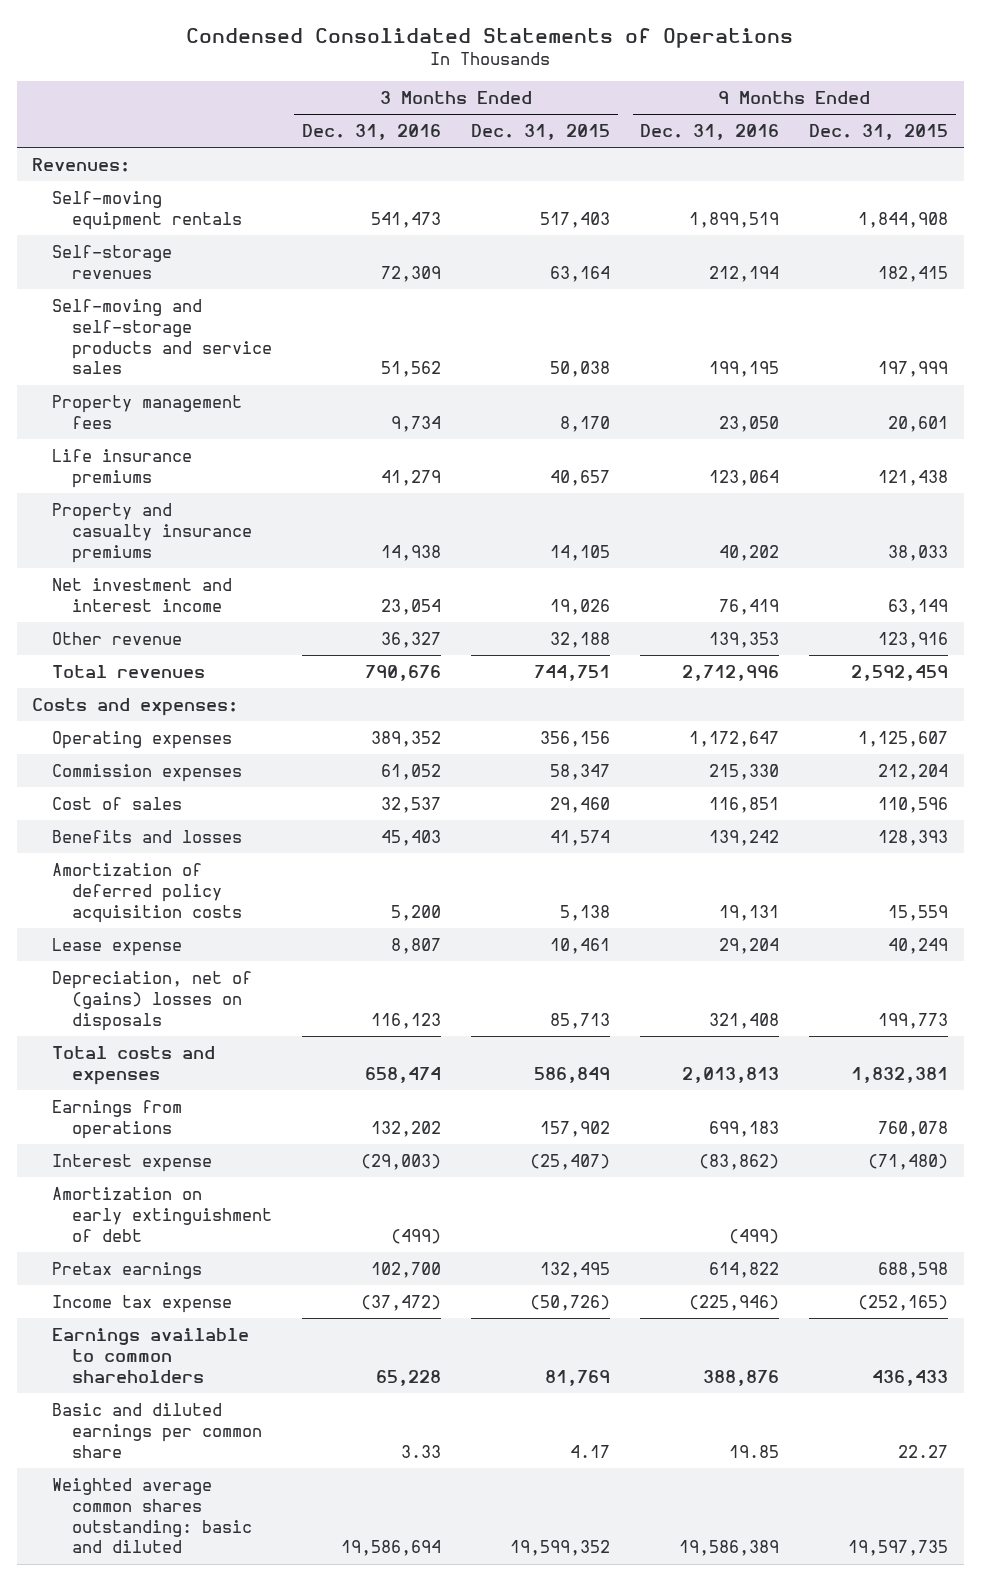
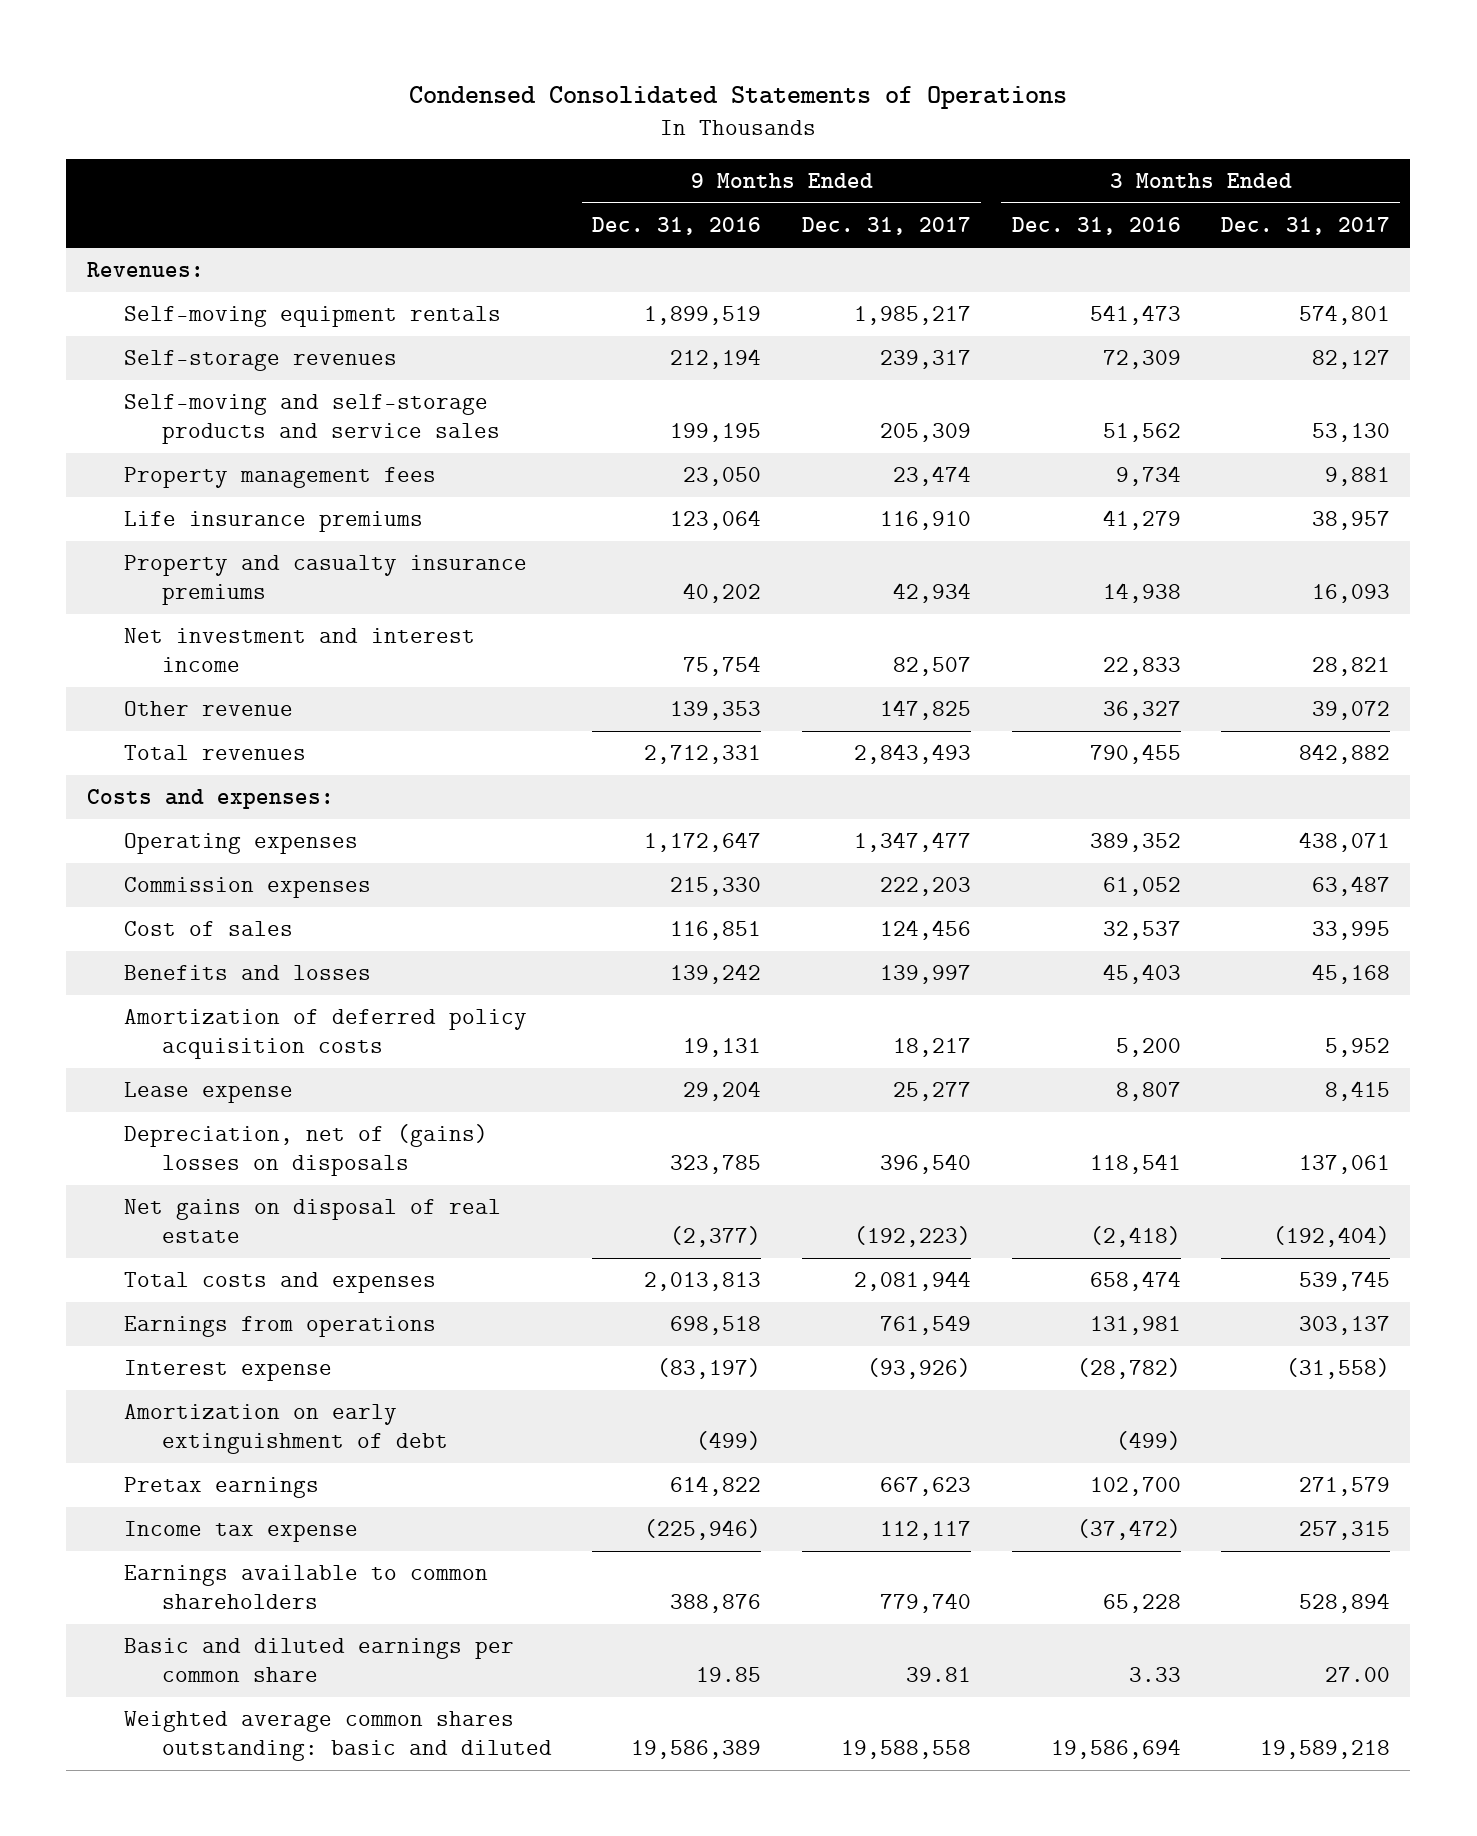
- | 3 Months Ended Dec. 31, 2016 | 3 Months Ended Dec. 31, 2015 | 9 Months Ended Dec. 31, 2016 | 9 Months Ended Dec. 31, 2015
+ | 9 Months Ended Dec. 31, 2016 | 9 Months Ended Dec. 31, 2017 | 3 Months Ended Dec. 31, 2016 | 3 Months Ended Dec. 31, 2017
- Net investment and interest income | 23,054 | 19,026 | 76,419 | 63,149
+ Net investment and interest income | 75,754 | 82,507 | 22,833 | 28,821
- Total revenues | 790,676 | 744,751 | 2,712,996 | 2,592,459
+ Total revenues | 2,712,331 | 2,843,493 | 790,455 | 842,882
- Depreciation, net of (gains) losses on disposals | 116,123 | 85,713 | 321,408 | 199,773
+ Depreciation, net of (gains) losses on disposals | 323,785 | 396,540 | 118,541 | 137,061
+ Net gains on disposal of real estate | (2,377) | (192,223) | (2,418) | (192,404)
- Earnings from operations | 132,202 | 157,902 | 699,183 | 760,078
- Interest expense | (29,003) | (25,407) | (83,862) | (71,480)
+ Earnings from operations | 698,518 | 761,549 | 131,981 | 303,137
+ Interest expense | (83,197) | (93,926) | (28,782) | (31,558)

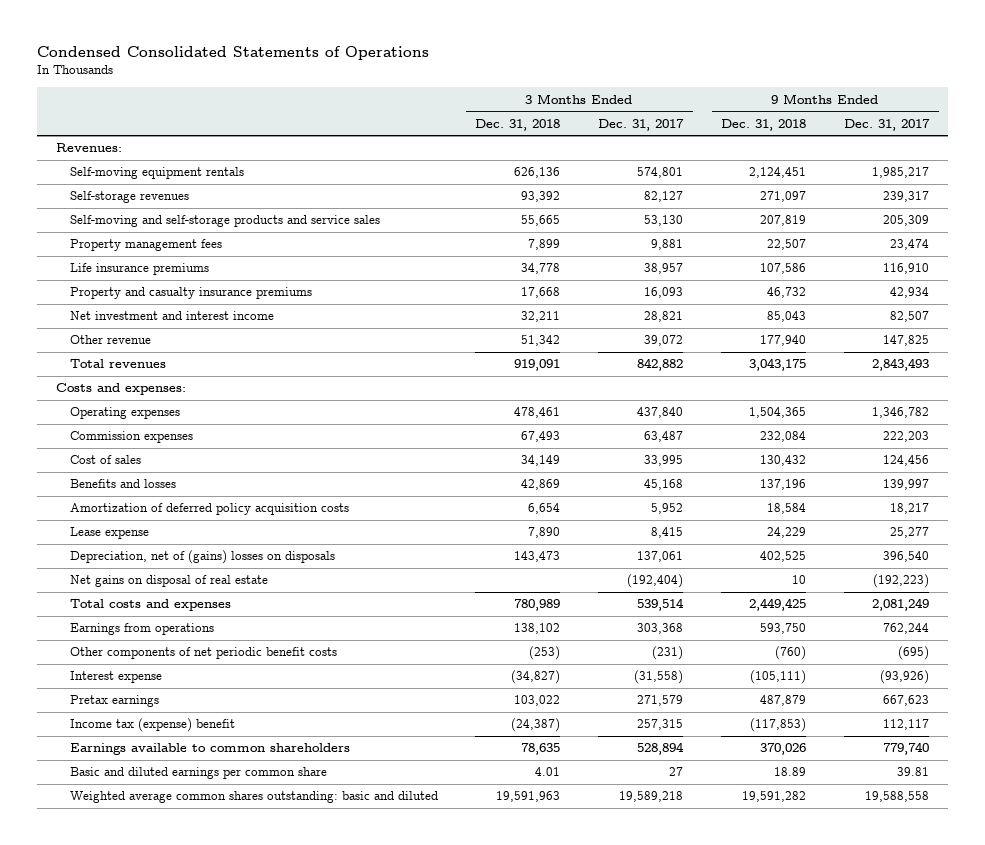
- | 9 Months Ended Dec. 31, 2016 | 9 Months Ended Dec. 31, 2017 | 3 Months Ended Dec. 31, 2016 | 3 Months Ended Dec. 31, 2017
+ | 3 Months Ended Dec. 31, 2018 | 3 Months Ended Dec. 31, 2017 | 9 Months Ended Dec. 31, 2018 | 9 Months Ended Dec. 31, 2017
- Operating expenses | 1,172,647 | 1,347,477 | 389,352 | 438,071
+ Operating expenses | 478,461 | 437,840 | 1,504,365 | 1,346,782
- Total costs and expenses | 2,013,813 | 2,081,944 | 658,474 | 539,745
- Earnings from operations | 698,518 | 761,549 | 131,981 | 303,137
+ Total costs and expenses | 780,989 | 539,514 | 2,449,425 | 2,081,249
+ Earnings from operations | 138,102 | 303,368 | 593,750 | 762,244
+ Other components of net periodic benefit costs | (253) | (231) | (760) | (695)
- Amortization on early extinguishment of debt | (499) | | (499) |
- Income tax expense | (225,946) | 112,117 | (37,472) | 257,315
+ Income tax (expense) benefit | (24,387) | 257,315 | (117,853) | 112,117
- Basic and diluted earnings per common share | 19.85 | 39.81 | 3.33 | 27.00
+ Basic and diluted earnings per common share | 4.01 | 27 | 18.89 | 39.81

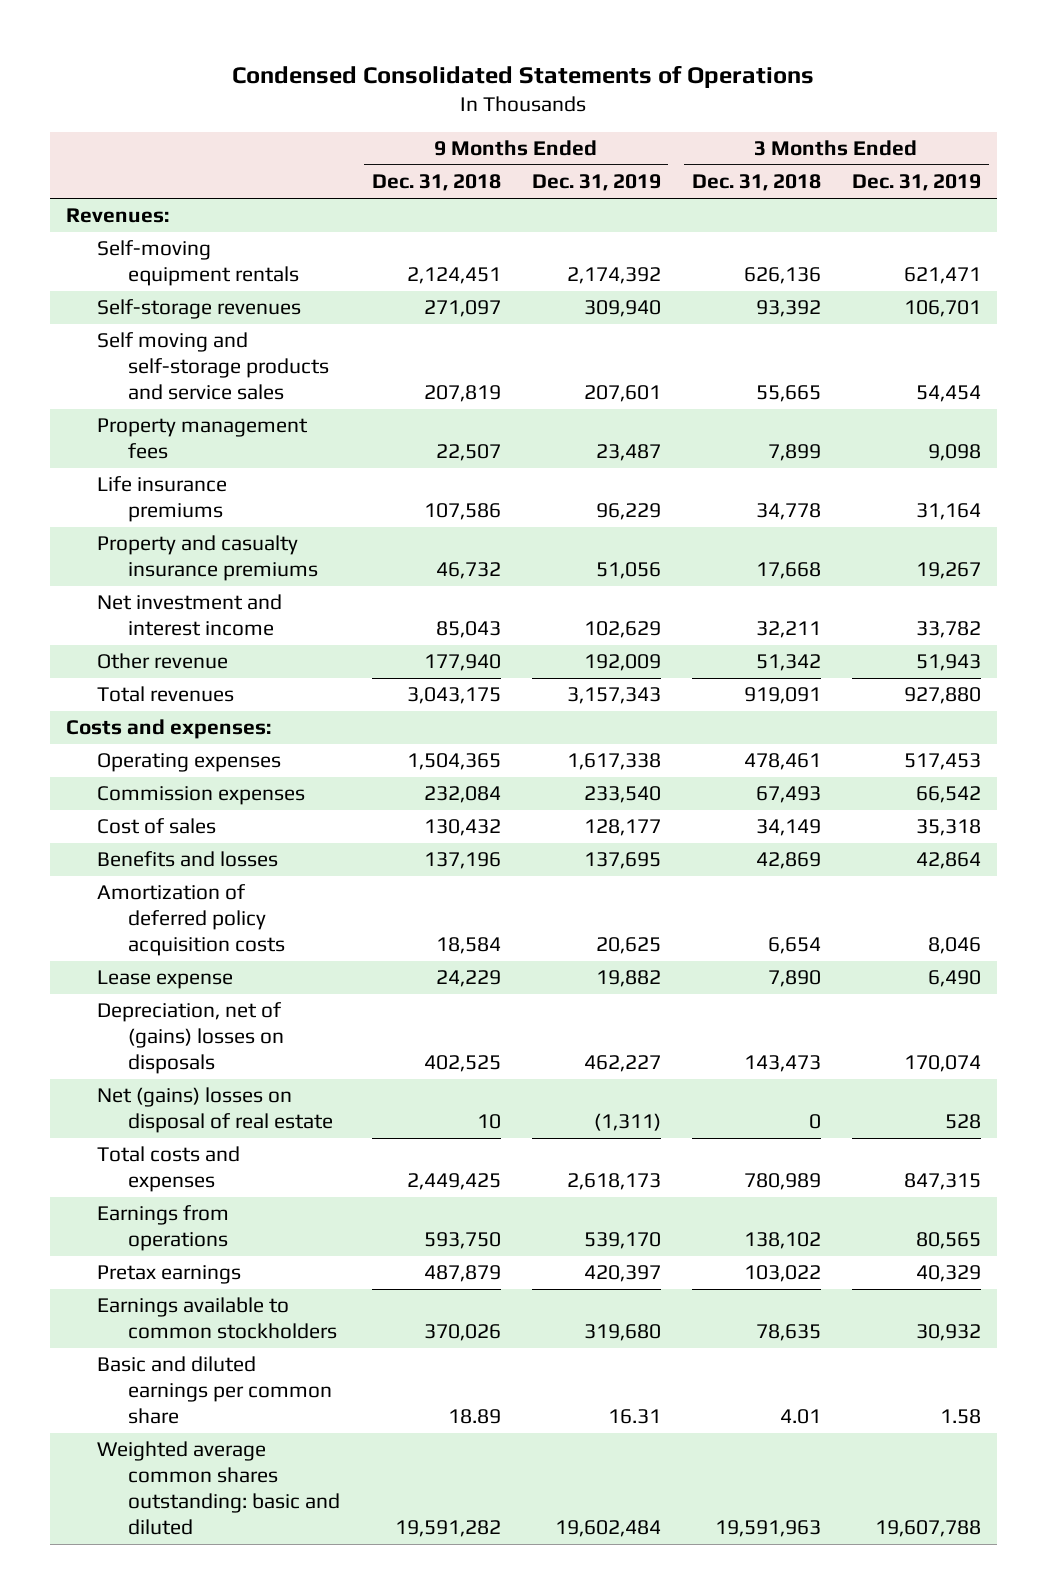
- | 3 Months Ended Dec. 31, 2018 | 3 Months Ended Dec. 31, 2017 | 9 Months Ended Dec. 31, 2018 | 9 Months Ended Dec. 31, 2017
+ | 9 Months Ended Dec. 31, 2018 | 9 Months Ended Dec. 31, 2019 | 3 Months Ended Dec. 31, 2018 | 3 Months Ended Dec. 31, 2019
- Self-moving and self-storage products and service sales | 55,665 | 53,130 | 207,819 | 205,309
+ Self moving and self-storage products and service sales | 207,819 | 207,601 | 55,665 | 54,454
- Net gains on disposal of real estate | | (192,404) | 10 | (192,223)
+ Net (gains) losses on disposal of real estate | 10 | (1,311) | 0 | 528
- Other components of net periodic benefit costs | (253) | (231) | (760) | (695)
- Interest expense | (34,827) | (31,558) | (105,111) | (93,926)
- Income tax (expense) benefit | (24,387) | 257,315 | (117,853) | 112,117
- Earnings available to common shareholders | 78,635 | 528,894 | 370,026 | 779,740
+ Earnings available to common stockholders | 370,026 | 319,680 | 78,635 | 30,932

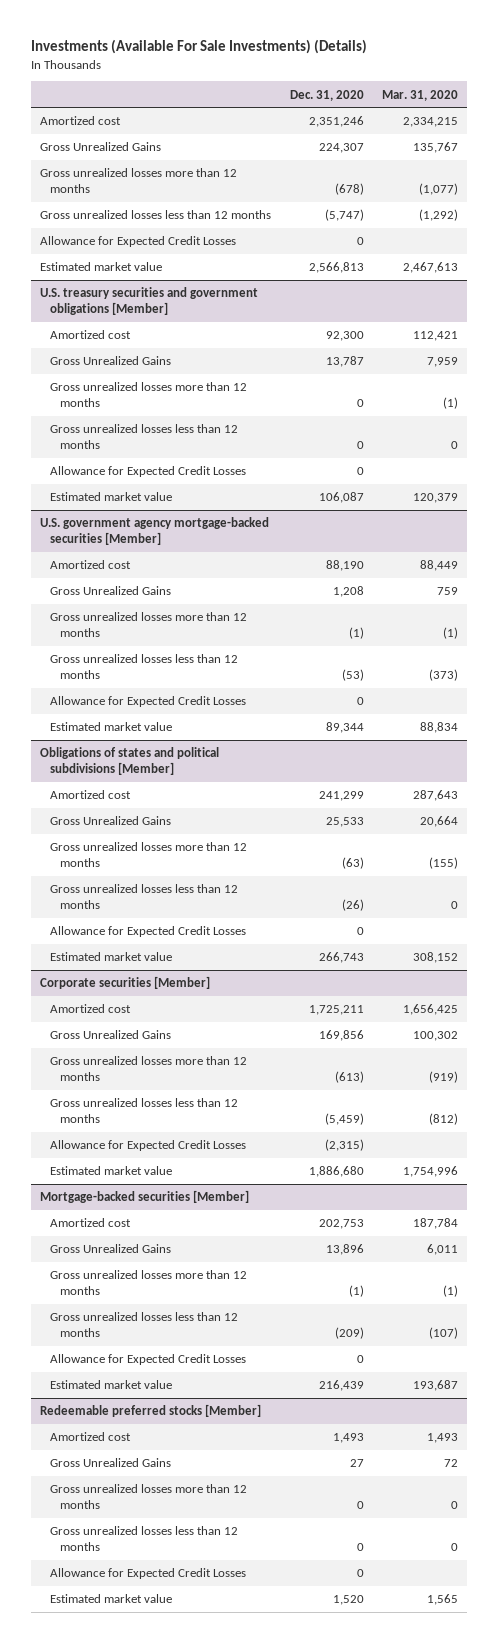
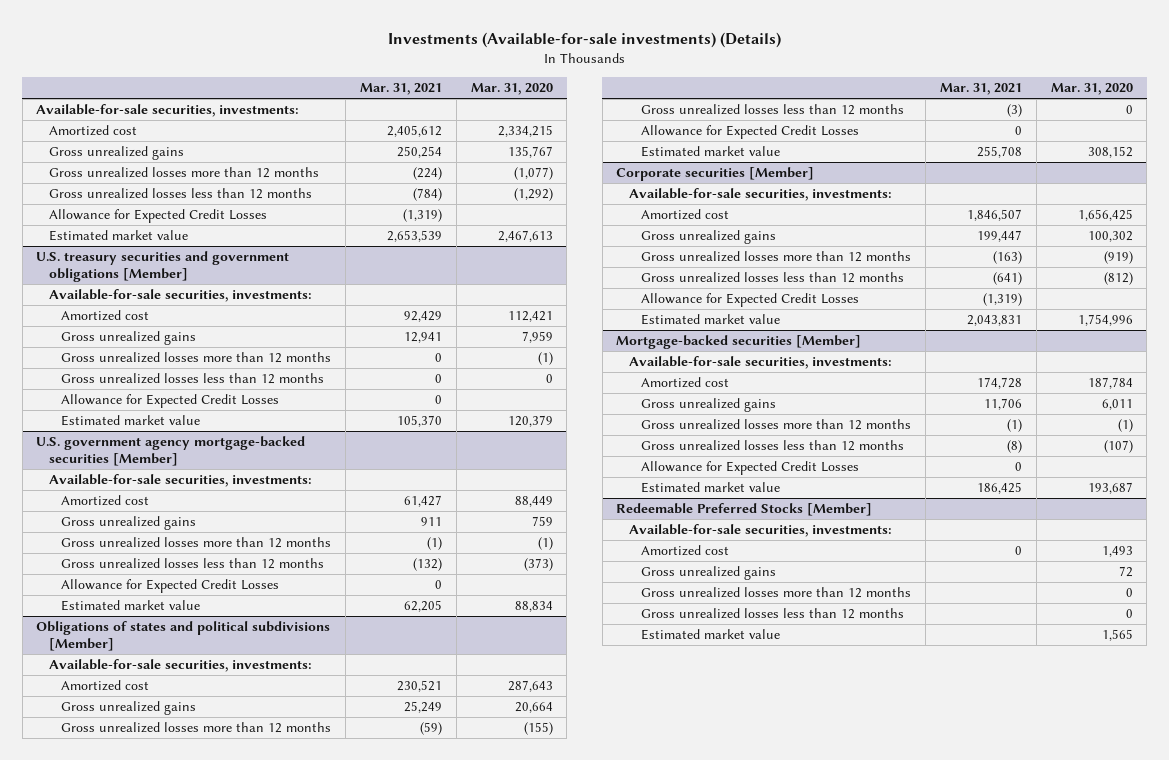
- Investments (Available For Sale Investments) (Details)
+ Investments (Available-for-sale investments) (Details)
- | Dec. 31, 2020 | Mar. 31, 2020
+ | Mar. 31, 2021 | Mar. 31, 2020
+ Available-for-sale securities, investments:
- Gross Unrealized Gains | 224,307 | 135,767
+ Gross unrealized gains | 250,254 | 135,767
@ U.S. treasury securities and government obligations [Member]
+ Available-for-sale securities, investments:
- Gross Unrealized Gains | 13,787 | 7,959
+ Gross unrealized gains | 12,941 | 7,959
@ U.S. government agency mortgage-backed securities [Member]
+ Available-for-sale securities, investments:
- Gross Unrealized Gains | 1,208 | 759
+ Gross unrealized gains | 911 | 759
@ Obligations of states and political subdivisions [Member]
+ Available-for-sale securities, investments:
- Gross Unrealized Gains | 25,533 | 20,664
+ Gross unrealized gains | 25,249 | 20,664
@ Corporate securities [Member]
+ Available-for-sale securities, investments:
- Gross Unrealized Gains | 169,856 | 100,302
+ Gross unrealized gains | 199,447 | 100,302
@ Mortgage-backed securities [Member]
+ Available-for-sale securities, investments:
- Gross Unrealized Gains | 13,896 | 6,011
+ Gross unrealized gains | 11,706 | 6,011
- Redeemable preferred stocks [Member]
+ Redeemable Preferred Stocks [Member]
+ Available-for-sale securities, investments:
- Gross Unrealized Gains | 27 | 72
+ Gross unrealized gains | | 72
- Allowance for Expected Credit Losses | 0 |

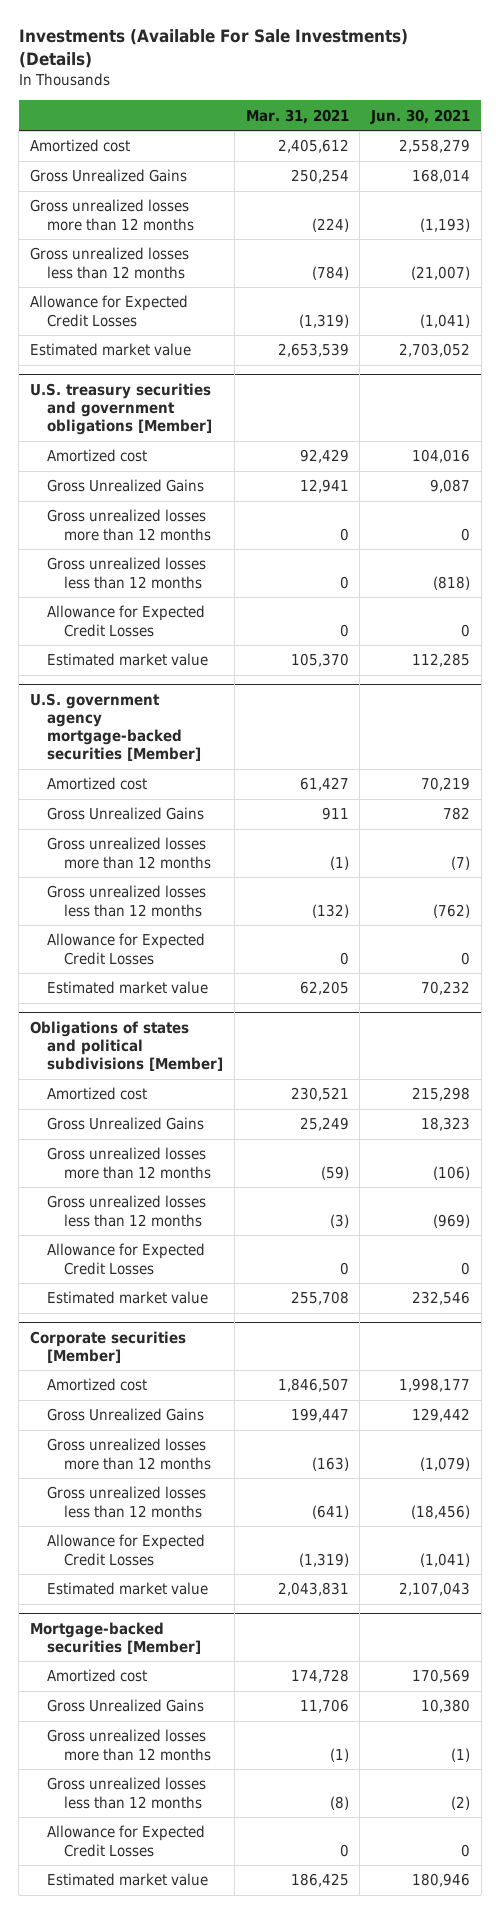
- Investments (Available-for-sale investments) (Details)
+ Investments (Available For Sale Investments) (Details)
- | Mar. 31, 2021 | Mar. 31, 2020
+ | Mar. 31, 2021 | Jun. 30, 2021
- Available-for-sale securities, investments:
- Gross unrealized gains | 250,254 | 135,767
+ Gross Unrealized Gains | 250,254 | 168,014
@ U.S. treasury securities and government obligations [Member]
- Available-for-sale securities, investments:
- Gross unrealized gains | 12,941 | 7,959
+ Gross Unrealized Gains | 12,941 | 9,087
@ U.S. government agency mortgage-backed securities [Member]
- Available-for-sale securities, investments:
- Gross unrealized gains | 911 | 759
+ Gross Unrealized Gains | 911 | 782
@ Obligations of states and political subdivisions [Member]
- Available-for-sale securities, investments:
- Gross unrealized gains | 25,249 | 20,664
+ Gross Unrealized Gains | 25,249 | 18,323
@ Corporate securities [Member]
- Available-for-sale securities, investments:
- Gross unrealized gains | 199,447 | 100,302
+ Gross Unrealized Gains | 199,447 | 129,442
@ Mortgage-backed securities [Member]
- Available-for-sale securities, investments:
- Gross unrealized gains | 11,706 | 6,011
+ Gross Unrealized Gains | 11,706 | 10,380
- Redeemable Preferred Stocks [Member]
- Available-for-sale securities, investments:
- Amortized cost | 0 | 1,493
- Gross unrealized gains | | 72
- Gross unrealized losses more than 12 months | | 0
- Gross unrealized losses less than 12 months | | 0
- Estimated market value | | 1,565

